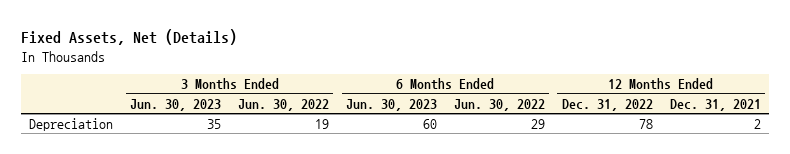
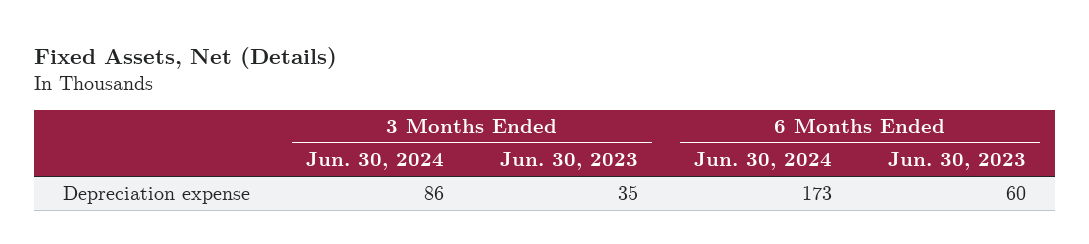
- | 3 Months Ended Jun. 30, 2023 | 3 Months Ended Jun. 30, 2022 | 6 Months Ended Jun. 30, 2023 | 6 Months Ended Jun. 30, 2022 | 12 Months Ended Dec. 31, 2022 | 12 Months Ended Dec. 31, 2021
+ | 3 Months Ended Jun. 30, 2024 | 3 Months Ended Jun. 30, 2023 | 6 Months Ended Jun. 30, 2024 | 6 Months Ended Jun. 30, 2023
- Depreciation | 35 | 19 | 60 | 29 | 78 | 2
+ Depreciation expense | 86 | 35 | 173 | 60

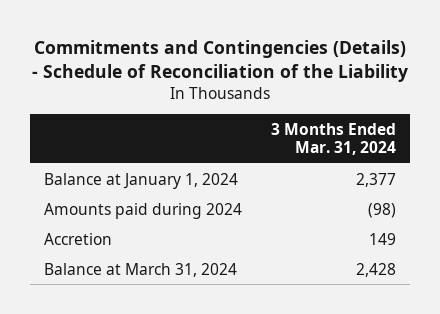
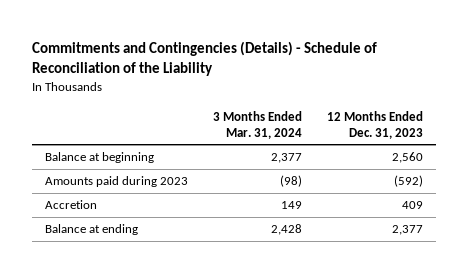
- | 3 Months Ended Mar. 31, 2024
+ | 3 Months Ended Mar. 31, 2024 | 12 Months Ended Dec. 31, 2023
- Balance at January 1, 2024 | 2,377
- Amounts paid during 2024 | (98)
+ Balance at beginning | 2,377 | 2,560
+ Amounts paid during 2023 | (98) | (592)
- Balance at March 31, 2024 | 2,428
+ Balance at ending | 2,428 | 2,377

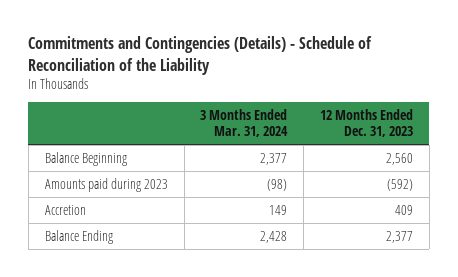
- Balance at beginning | 2,377 | 2,560
+ Balance Beginning | 2,377 | 2,560
- Balance at ending | 2,428 | 2,377
+ Balance Ending | 2,428 | 2,377

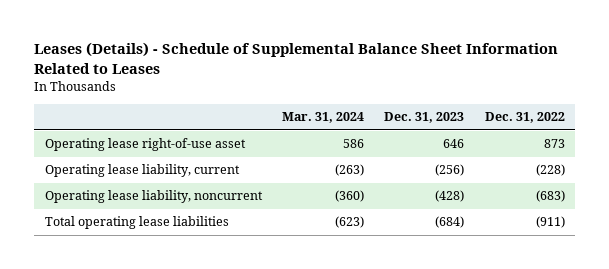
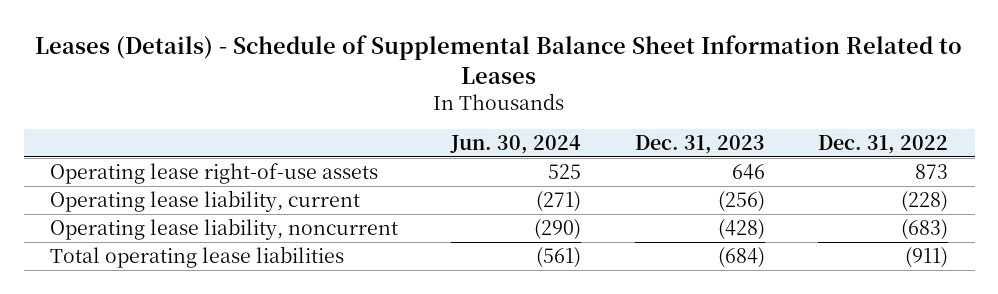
- | Mar. 31, 2024 | Dec. 31, 2023 | Dec. 31, 2022
+ | Jun. 30, 2024 | Dec. 31, 2023 | Dec. 31, 2022
- Operating lease right-of-use asset | 586 | 646 | 873
+ Operating lease right-of-use assets | 525 | 646 | 873

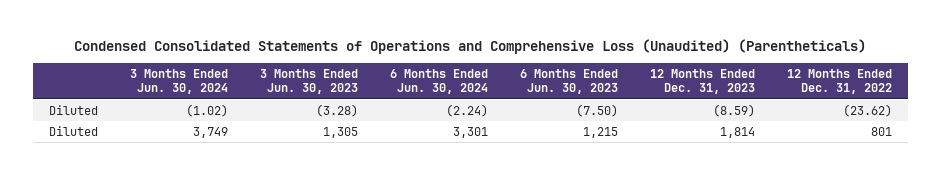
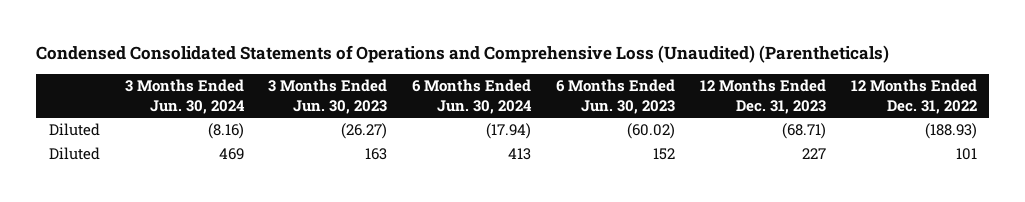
- Diluted | (1.02) | (3.28) | (2.24) | (7.50) | (8.59) | (23.62)
- Diluted | 3,749 | 1,305 | 3,301 | 1,215 | 1,814 | 801
+ Diluted | (8.16) | (26.27) | (17.94) | (60.02) | (68.71) | (188.93)
+ Diluted | 469 | 163 | 413 | 152 | 227 | 101

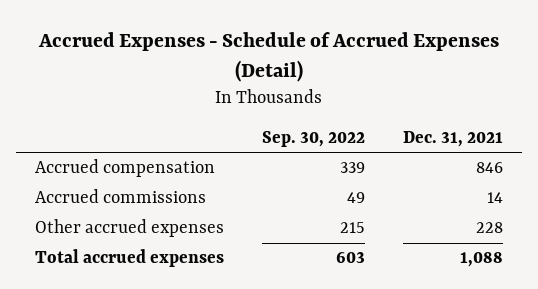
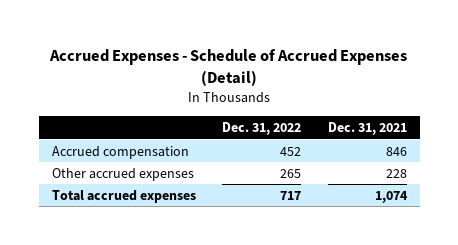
- | Sep. 30, 2022 | Dec. 31, 2021
+ | Dec. 31, 2022 | Dec. 31, 2021
- Accrued commissions | 49 | 14
- Total accrued expenses | 603 | 1,088
+ Total accrued expenses | 717 | 1,074

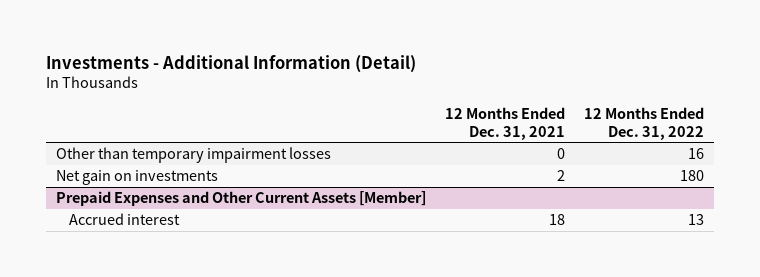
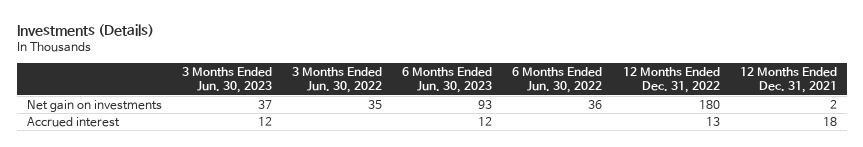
- Investments - Additional Information (Detail)
+ Investments (Details)
- | 12 Months Ended Dec. 31, 2021 | 12 Months Ended Dec. 31, 2022
+ | 3 Months Ended Jun. 30, 2023 | 3 Months Ended Jun. 30, 2022 | 6 Months Ended Jun. 30, 2023 | 6 Months Ended Jun. 30, 2022 | 12 Months Ended Dec. 31, 2022 | 12 Months Ended Dec. 31, 2021
- Other than temporary impairment losses | 0 | 16
- Prepaid Expenses and Other Current Assets [Member]

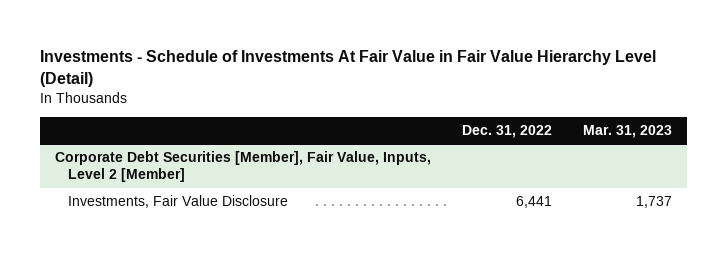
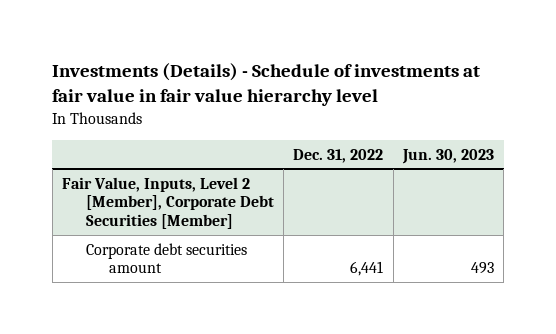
- Investments - Schedule of Investments At Fair Value in Fair Value Hierarchy Level (Detail)
+ Investments (Details) - Schedule of investments at fair value in fair value hierarchy level
- | Dec. 31, 2022 | Mar. 31, 2023
+ | Dec. 31, 2022 | Jun. 30, 2023
- Corporate Debt Securities [Member], Fair Value, Inputs, Level 2 [Member]
- Investments, Fair Value Disclosure | 6,441 | 1,737
+ Fair Value, Inputs, Level 2 [Member], Corporate Debt Securities [Member]
+ Corporate debt securities amount | 6,441 | 493

